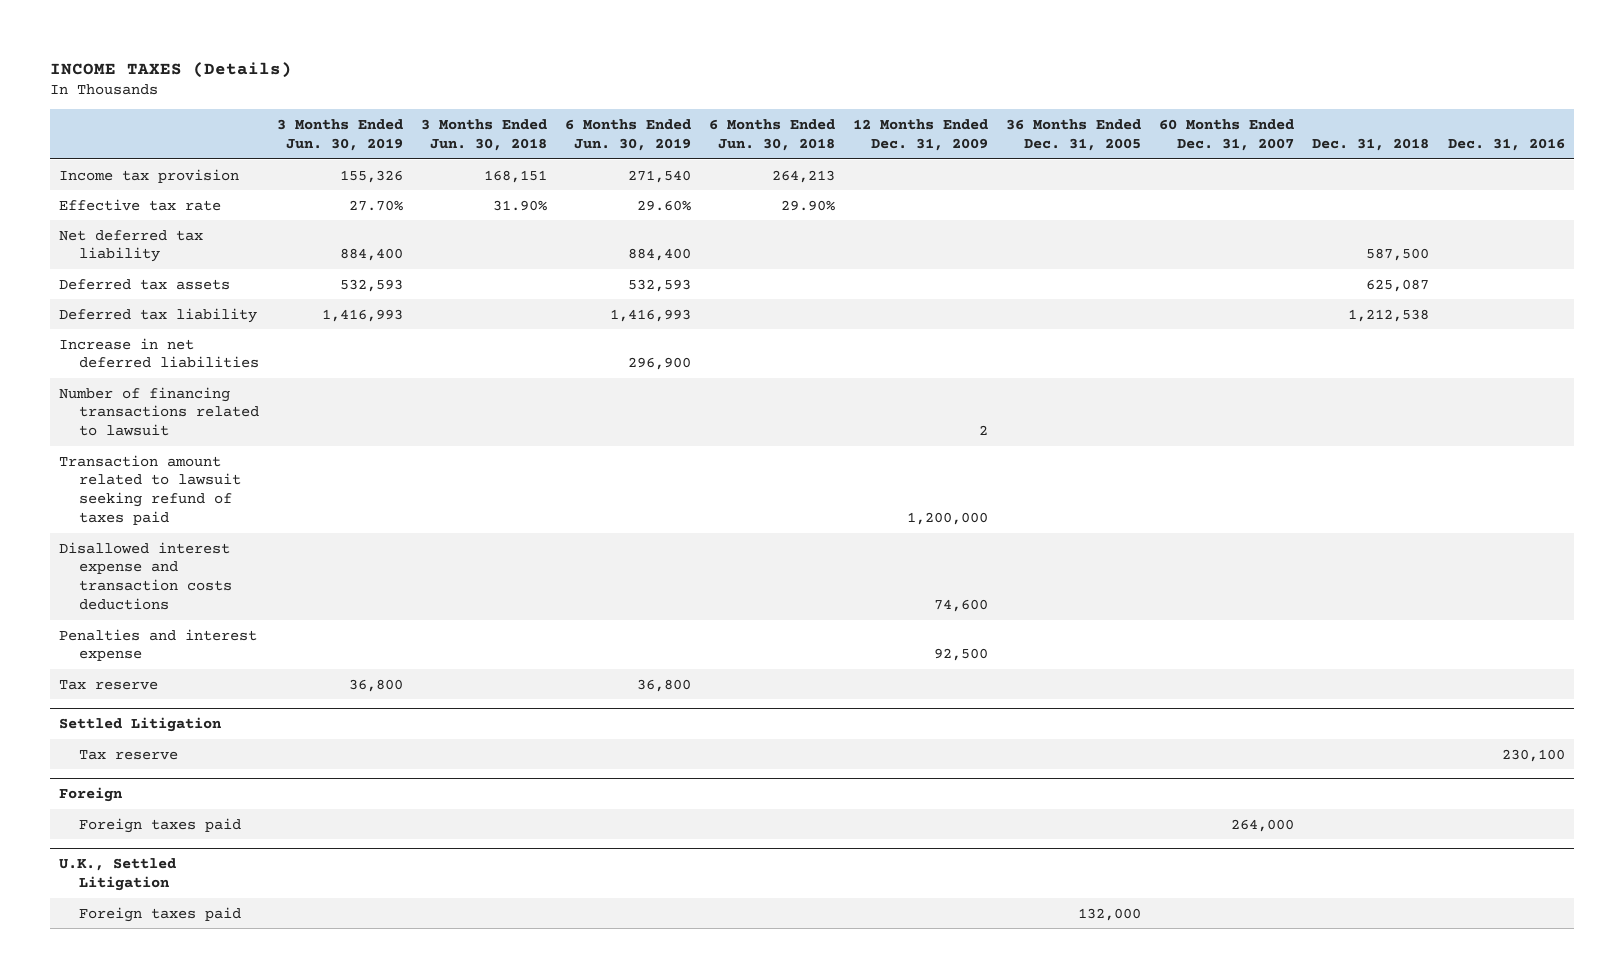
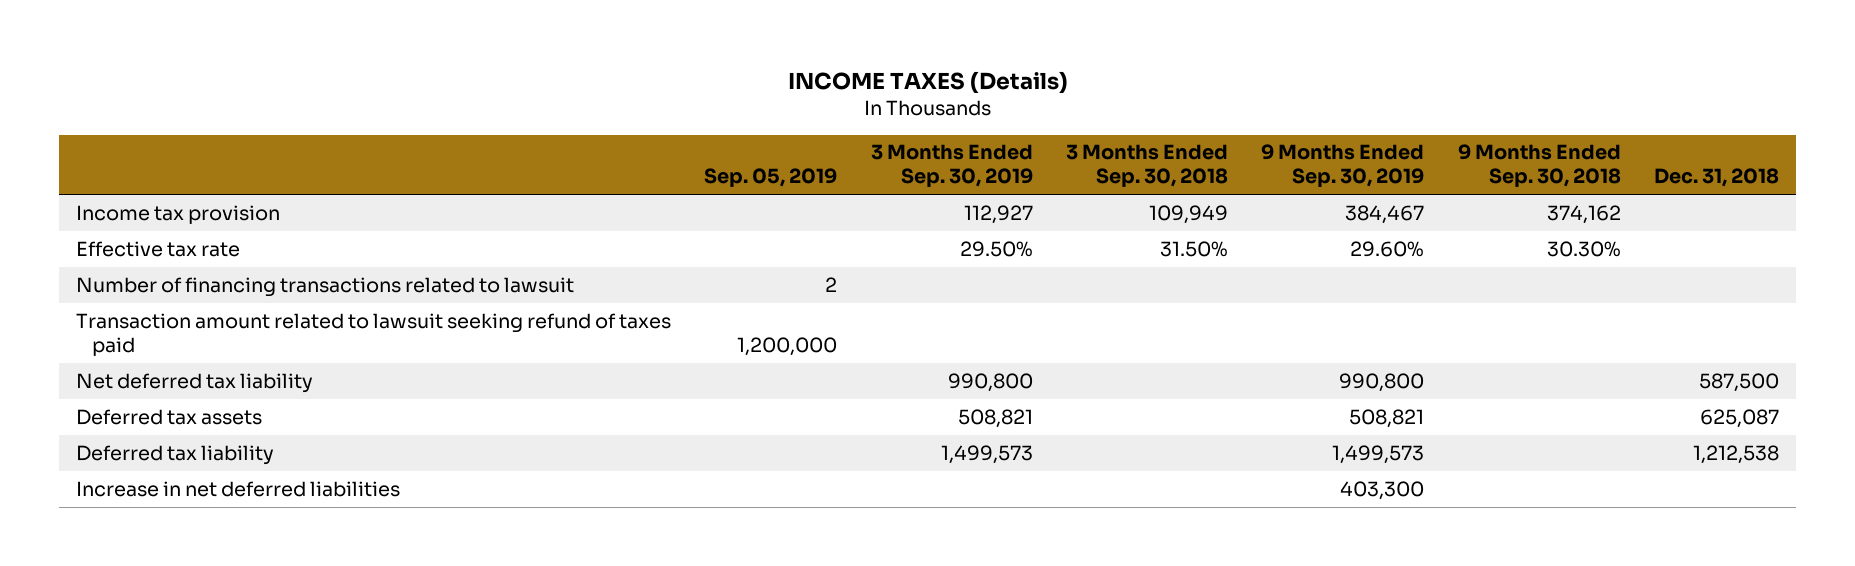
- | 3 Months Ended Jun. 30, 2019 | 3 Months Ended Jun. 30, 2018 | 6 Months Ended Jun. 30, 2019 | 6 Months Ended Jun. 30, 2018 | 12 Months Ended Dec. 31, 2009 | 36 Months Ended Dec. 31, 2005 | 60 Months Ended Dec. 31, 2007 | Dec. 31, 2018 | Dec. 31, 2016
+ | Sep. 05, 2019 | 3 Months Ended Sep. 30, 2019 | 3 Months Ended Sep. 30, 2018 | 9 Months Ended Sep. 30, 2019 | 9 Months Ended Sep. 30, 2018 | Dec. 31, 2018
moved up: Number of financing transactions related to lawsuit | 2 | | | | |
moved up: Transaction amount related to lawsuit seeking refund of taxes paid | 1,200,000 | | | | |
- Disallowed interest expense and transaction costs deductions | | | | | 74,600 | | | |
- Penalties and interest expense | | | | | 92,500 | | | |
- Tax reserve | 36,800 | | 36,800 | | | | | |
- Settled Litigation
- Tax reserve | | | | | | | | | 230,100
- Foreign
- Foreign taxes paid | | | | | | | 264,000 | |
- U.K., Settled Litigation
- Foreign taxes paid | | | | | | 132,000 | | |

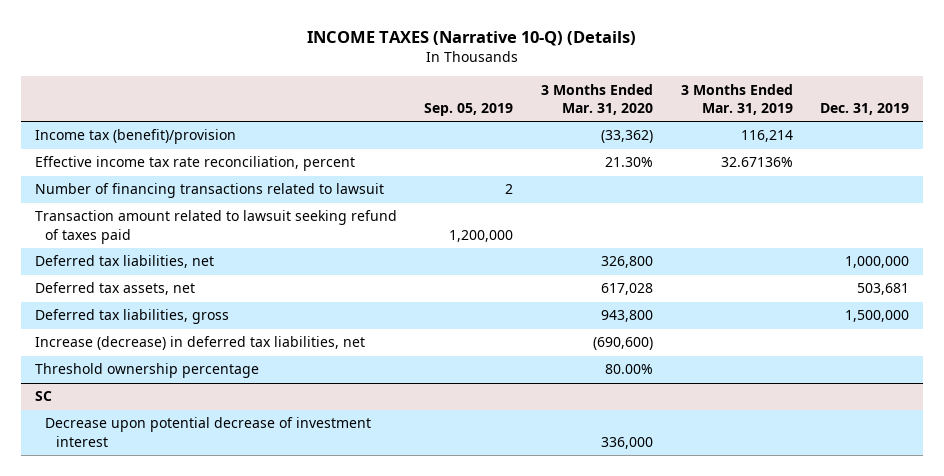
- INCOME TAXES (Details)
+ INCOME TAXES (Narrative 10-Q) (Details)
- | Sep. 05, 2019 | 3 Months Ended Sep. 30, 2019 | 3 Months Ended Sep. 30, 2018 | 9 Months Ended Sep. 30, 2019 | 9 Months Ended Sep. 30, 2018 | Dec. 31, 2018
+ | Sep. 05, 2019 | 3 Months Ended Mar. 31, 2020 | 3 Months Ended Mar. 31, 2019 | Dec. 31, 2019
- Income tax provision | | 112,927 | 109,949 | 384,467 | 374,162 |
- Effective tax rate | | 29.50% | 31.50% | 29.60% | 30.30% |
+ Income tax (benefit)/provision | | (33,362) | 116,214 |
+ Effective income tax rate reconciliation, percent | | 21.30% | 32.67136% |
- Net deferred tax liability | | 990,800 | | 990,800 | | 587,500
- Deferred tax assets | | 508,821 | | 508,821 | | 625,087
- Deferred tax liability | | 1,499,573 | | 1,499,573 | | 1,212,538
- Increase in net deferred liabilities | | | | 403,300 | |
+ Deferred tax liabilities, net | | 326,800 | | 1,000,000
+ Deferred tax assets, net | | 617,028 | | 503,681
+ Deferred tax liabilities, gross | | 943,800 | | 1,500,000
+ Increase (decrease) in deferred tax liabilities, net | | (690,600) | |
+ Threshold ownership percentage | | 80.00% | |
+ SC
+ Decrease upon potential decrease of investment interest | | 336,000 | |

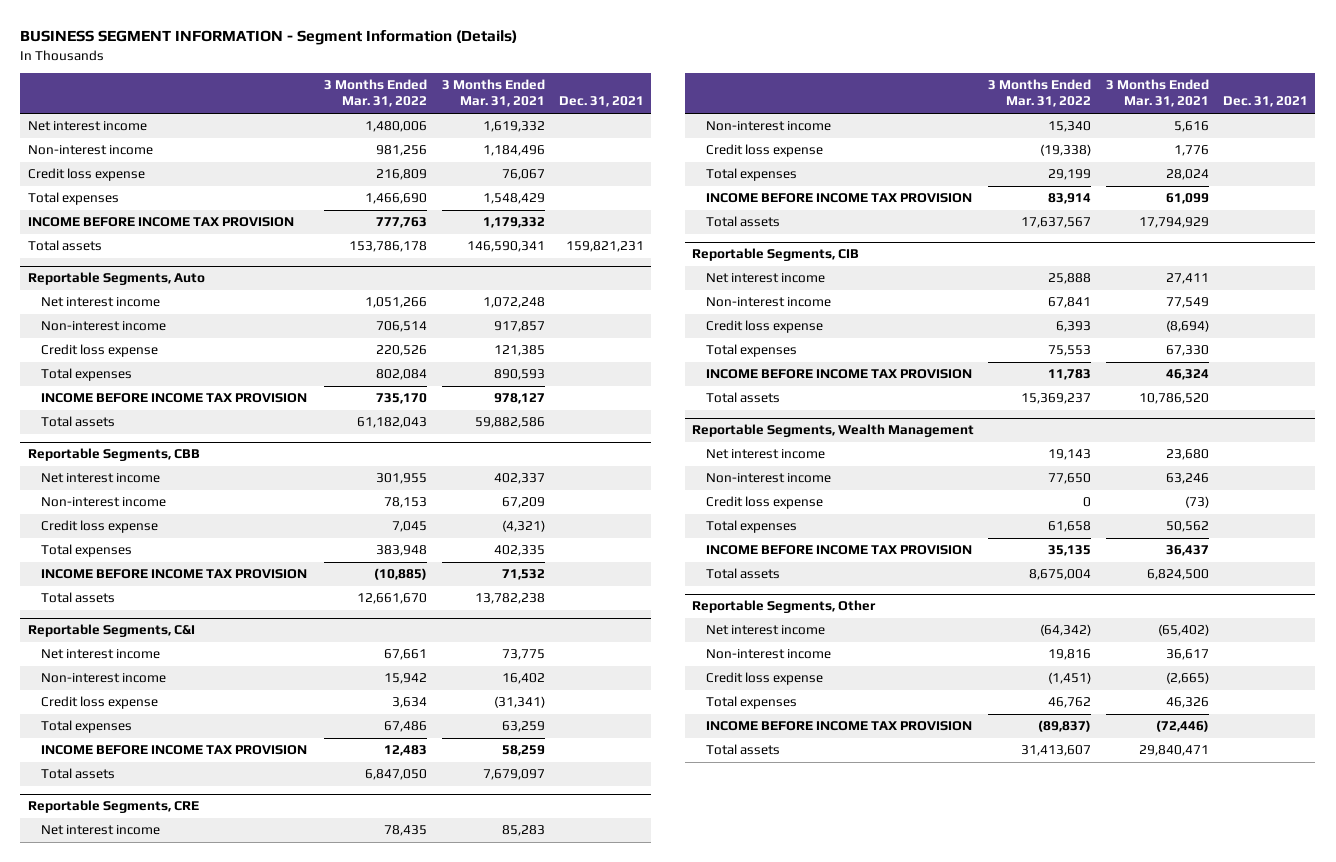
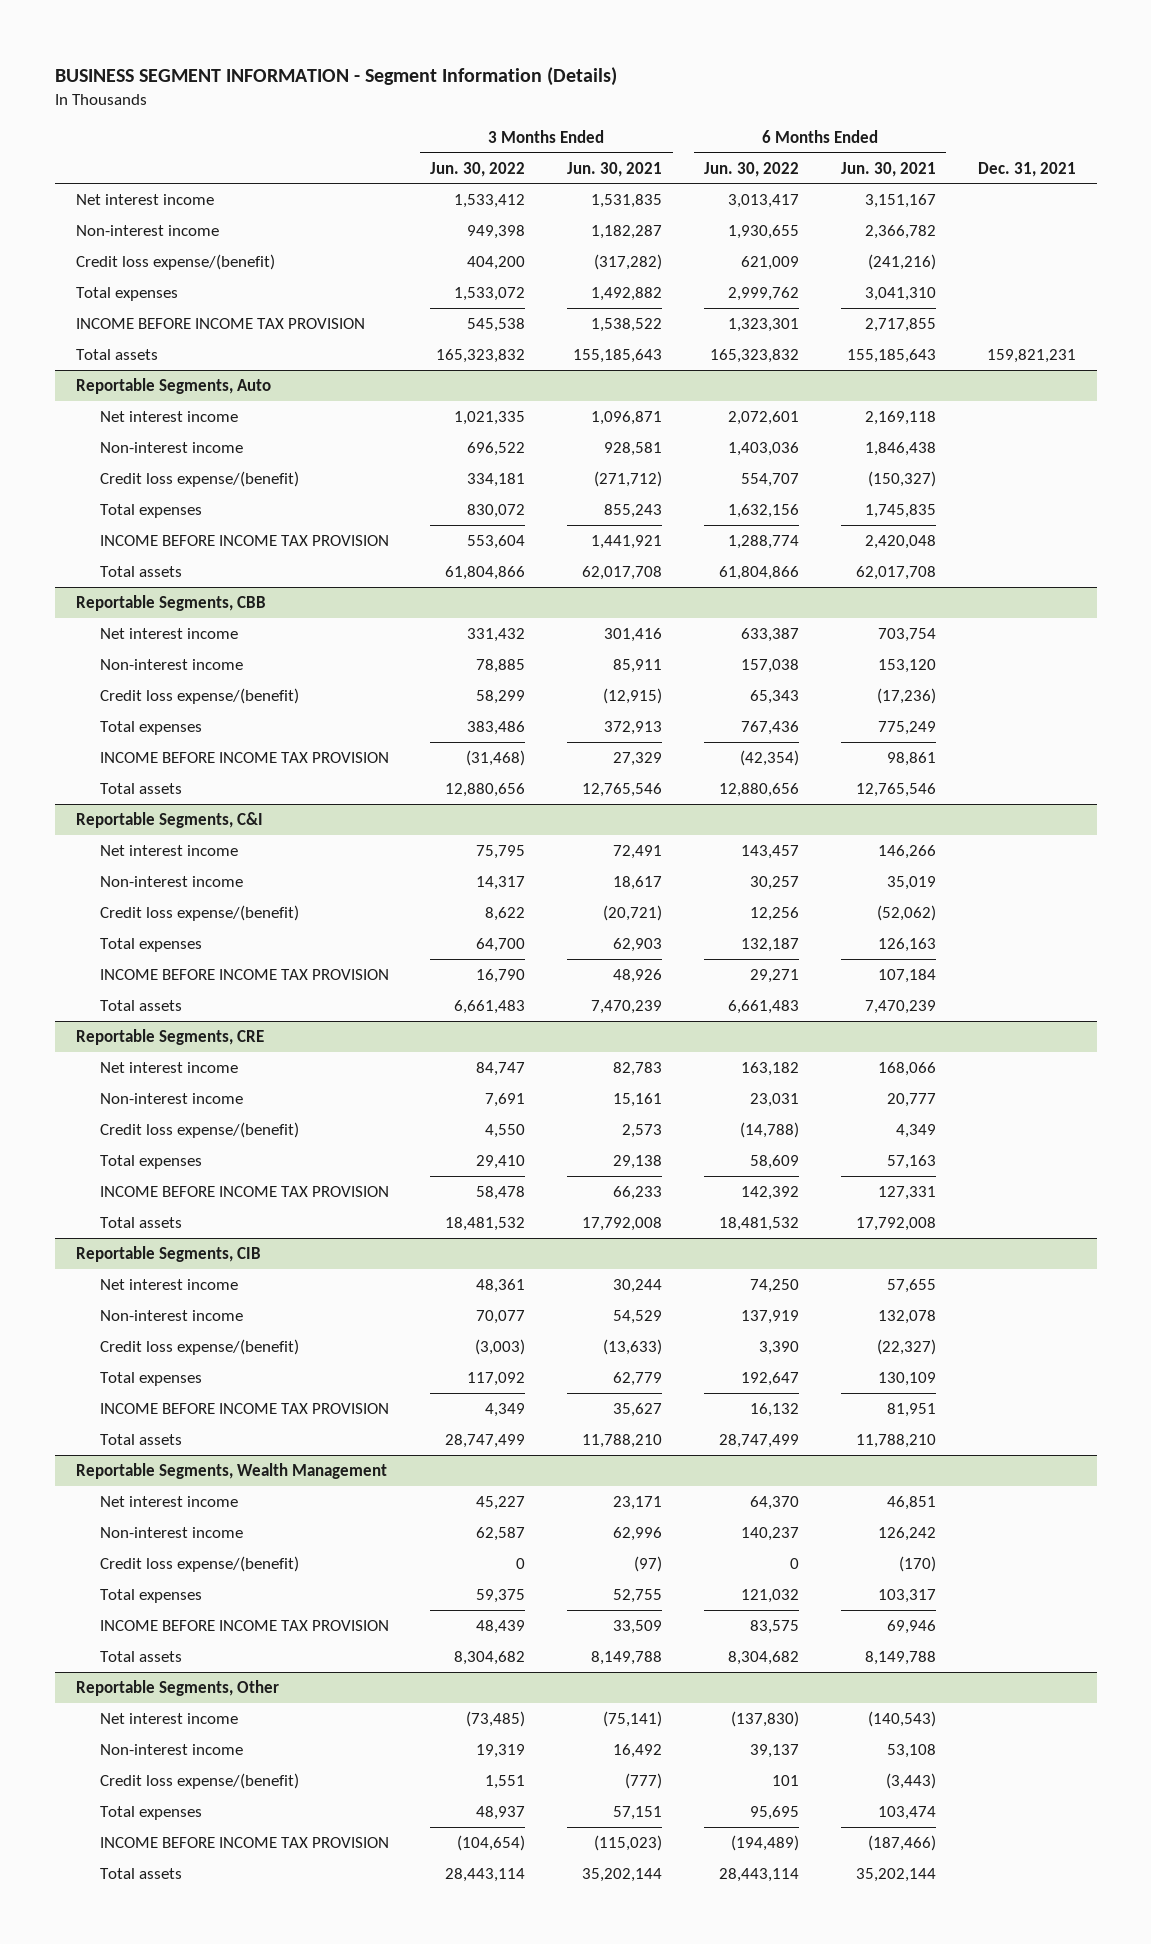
- | 3 Months Ended Mar. 31, 2022 | 3 Months Ended Mar. 31, 2021 | Dec. 31, 2021
+ | 3 Months Ended Jun. 30, 2022 | 3 Months Ended Jun. 30, 2021 | 6 Months Ended Jun. 30, 2022 | 6 Months Ended Jun. 30, 2021 | Dec. 31, 2021
- Credit loss expense | 216,809 | 76,067 |
+ Credit loss expense/(benefit) | 404,200 | (317,282) | 621,009 | (241,216) |
@ Reportable Segments, Auto
- Credit loss expense | 220,526 | 121,385 |
+ Credit loss expense/(benefit) | 334,181 | (271,712) | 554,707 | (150,327) |
@ Reportable Segments, CBB
- Credit loss expense | 7,045 | (4,321) |
+ Credit loss expense/(benefit) | 58,299 | (12,915) | 65,343 | (17,236) |
@ Reportable Segments, C&I
- Credit loss expense | 3,634 | (31,341) |
+ Credit loss expense/(benefit) | 8,622 | (20,721) | 12,256 | (52,062) |
@ Reportable Segments, CRE
- Credit loss expense | (19,338) | 1,776 |
+ Credit loss expense/(benefit) | 4,550 | 2,573 | (14,788) | 4,349 |
@ Reportable Segments, CIB
- Credit loss expense | 6,393 | (8,694) |
+ Credit loss expense/(benefit) | (3,003) | (13,633) | 3,390 | (22,327) |
@ Reportable Segments, Wealth Management
- Credit loss expense | 0 | (73) |
+ Credit loss expense/(benefit) | 0 | (97) | 0 | (170) |
@ Reportable Segments, Other
- Credit loss expense | (1,451) | (2,665) |
+ Credit loss expense/(benefit) | 1,551 | (777) | 101 | (3,443) |

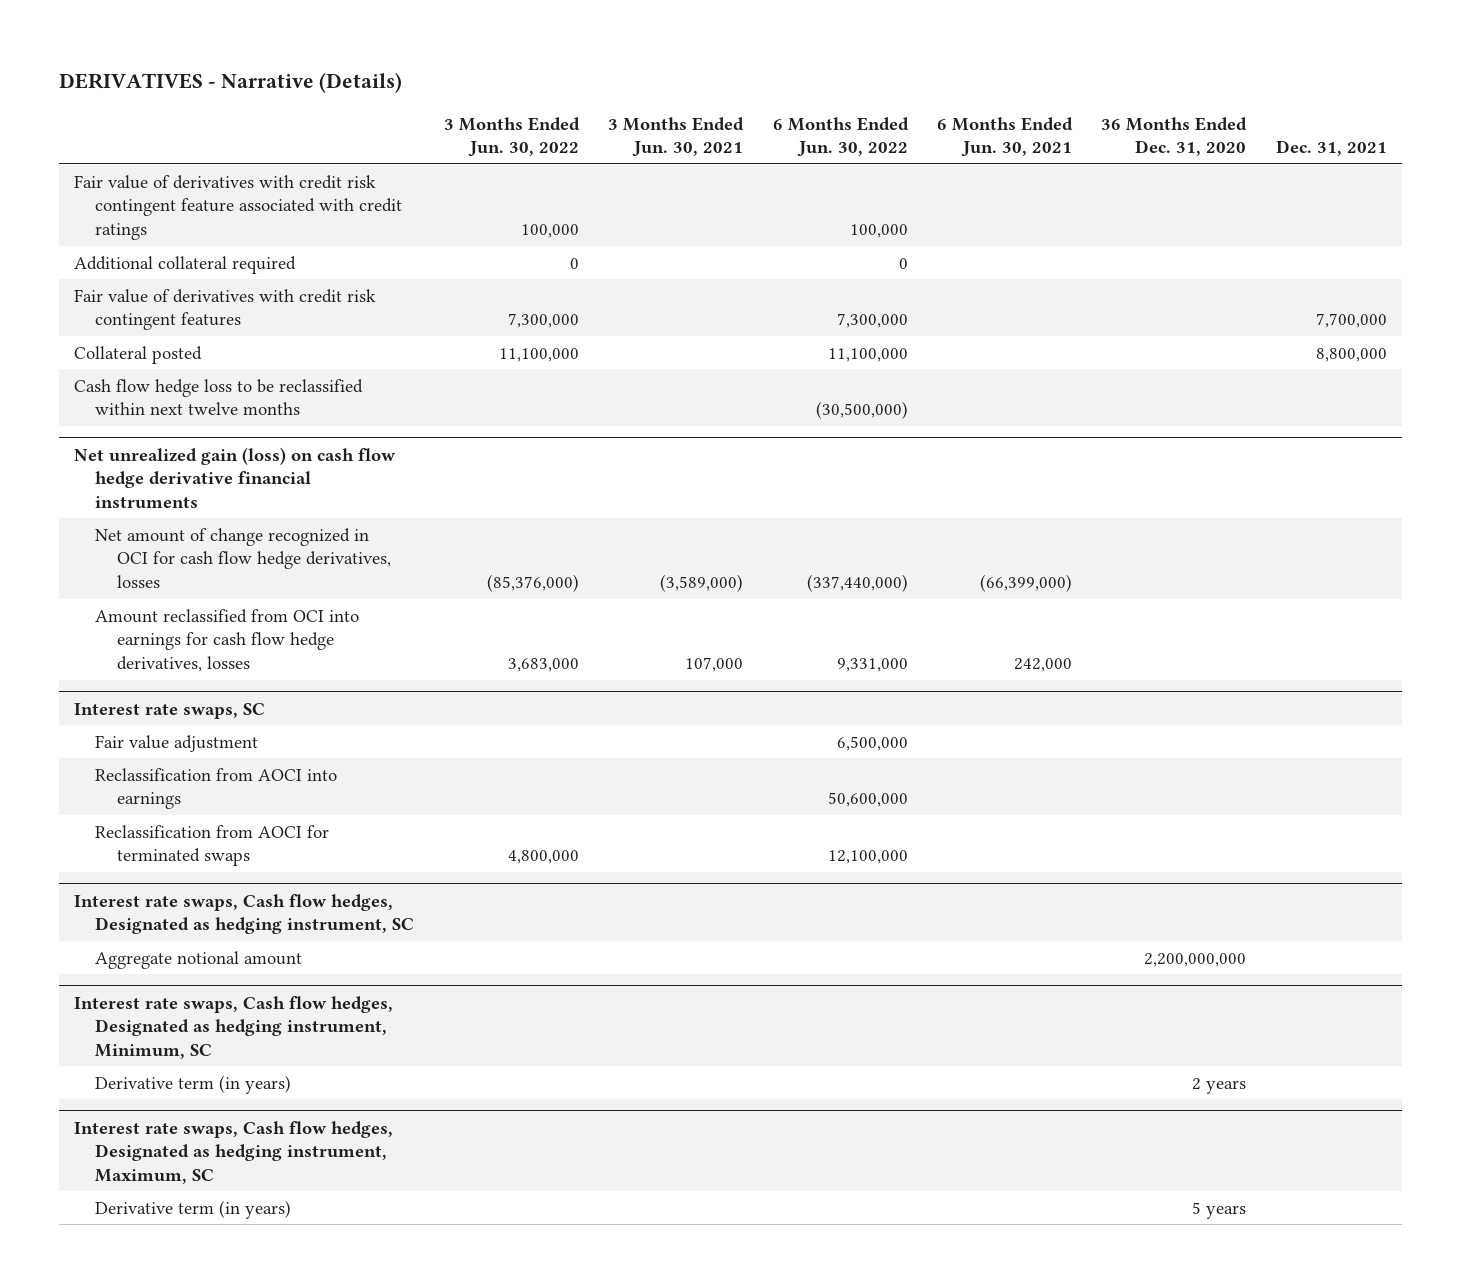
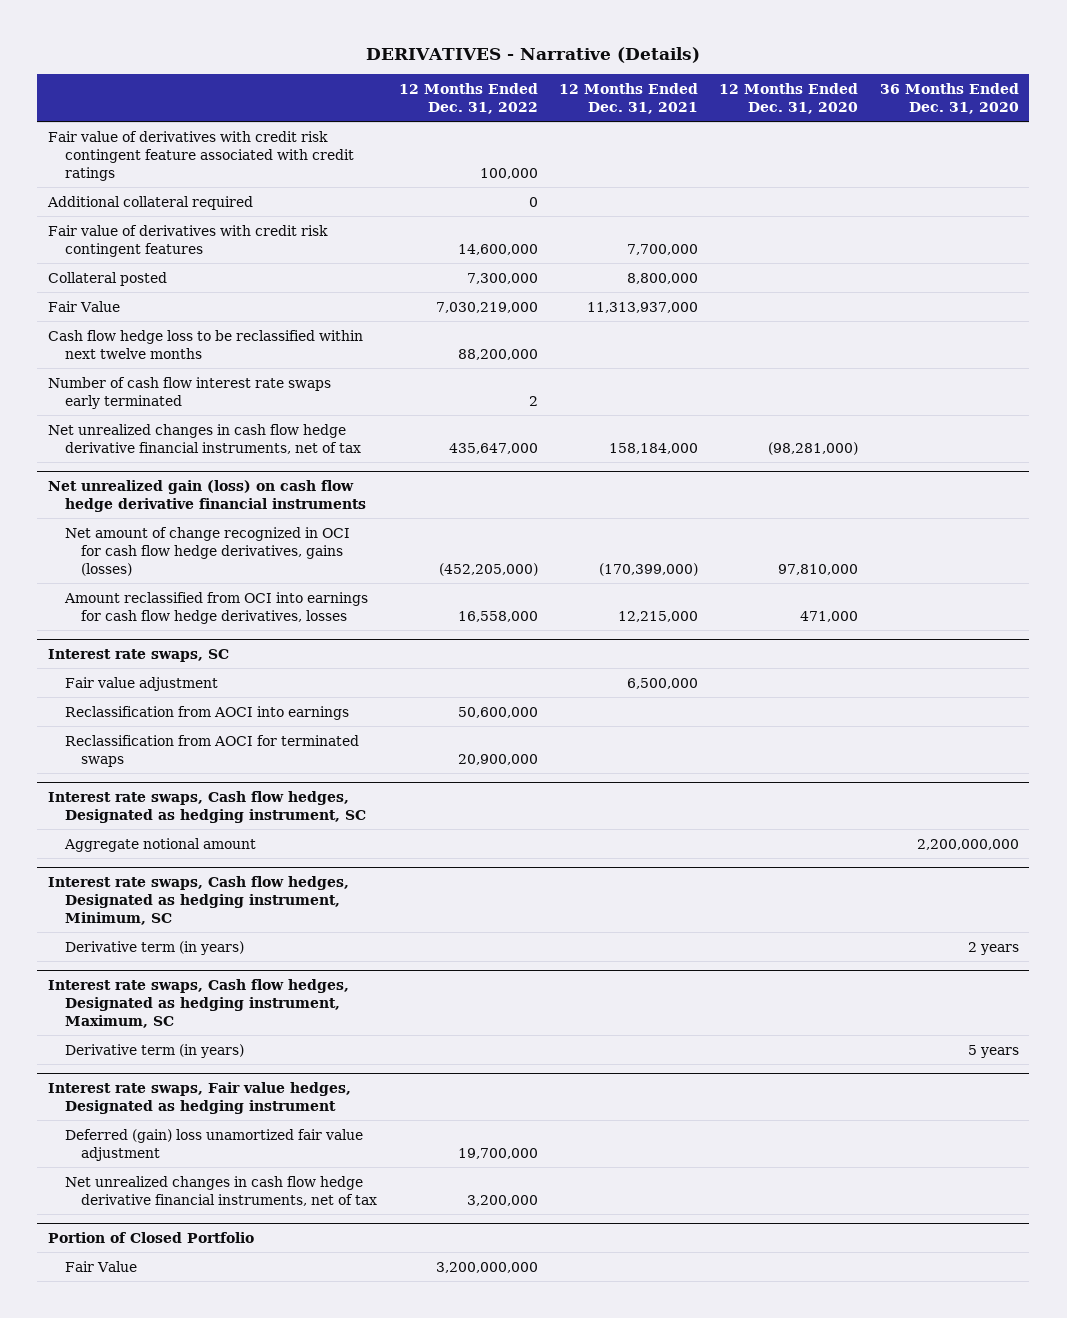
- | 3 Months Ended Jun. 30, 2022 | 3 Months Ended Jun. 30, 2021 | 6 Months Ended Jun. 30, 2022 | 6 Months Ended Jun. 30, 2021 | 36 Months Ended Dec. 31, 2020 | Dec. 31, 2021
+ | 12 Months Ended Dec. 31, 2022 | 12 Months Ended Dec. 31, 2021 | 12 Months Ended Dec. 31, 2020 | 36 Months Ended Dec. 31, 2020
+ Fair Value | 7,030,219,000 | 11,313,937,000 | |
+ Number of cash flow interest rate swaps early terminated | 2 | | |
+ Net unrealized changes in cash flow hedge derivative financial instruments, net of tax | 435,647,000 | 158,184,000 | (98,281,000) |
@ Net unrealized gain (loss) on cash flow hedge derivative financial instruments
- Net amount of change recognized in OCI for cash flow hedge derivatives, losses | (85,376,000) | (3,589,000) | (337,440,000) | (66,399,000) | |
+ Net amount of change recognized in OCI for cash flow hedge derivatives, gains (losses) | (452,205,000) | (170,399,000) | 97,810,000 |
+ Interest rate swaps, Fair value hedges, Designated as hedging instrument
+ Deferred (gain) loss unamortized fair value adjustment | 19,700,000 | | |
+ Net unrealized changes in cash flow hedge derivative financial instruments, net of tax | 3,200,000 | | |
+ Portion of Closed Portfolio
+ Fair Value | 3,200,000,000 | | |

